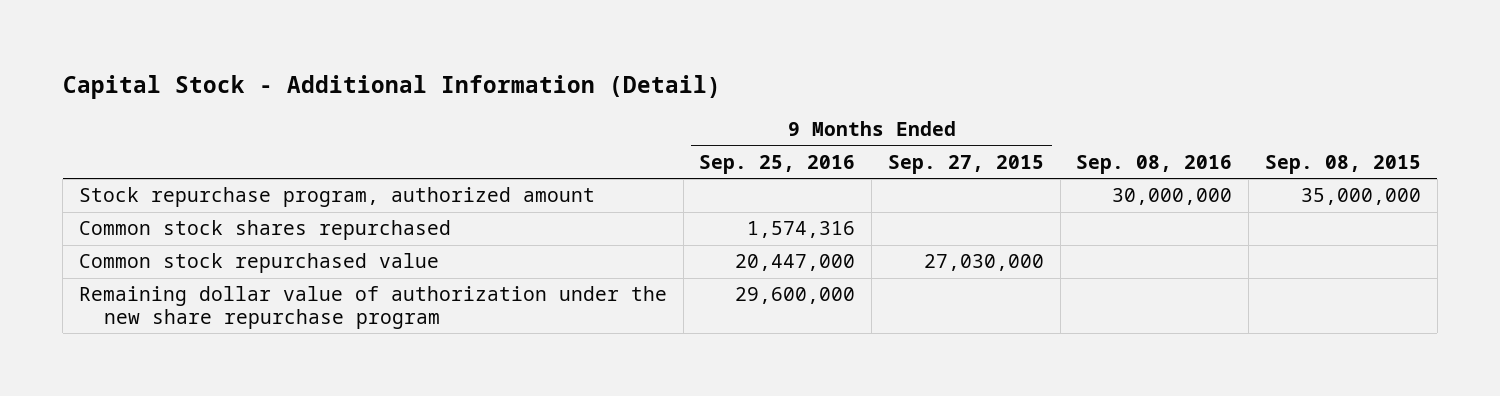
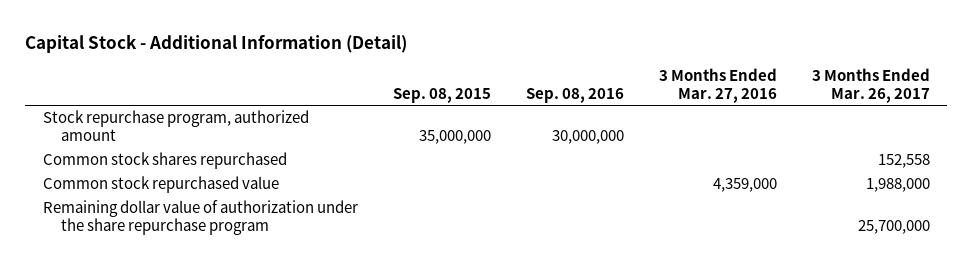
- | 9 Months Ended Sep. 25, 2016 | 9 Months Ended Sep. 27, 2015 | Sep. 08, 2016 | Sep. 08, 2015
+ | Sep. 08, 2015 | Sep. 08, 2016 | 3 Months Ended Mar. 27, 2016 | 3 Months Ended Mar. 26, 2017
- Remaining dollar value of authorization under the new share repurchase program | 29,600,000 | | |
+ Remaining dollar value of authorization under the share repurchase program | | | | 25,700,000

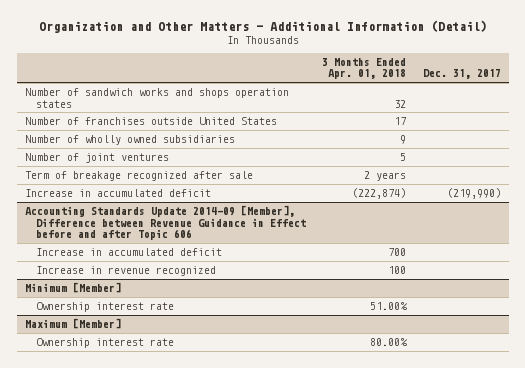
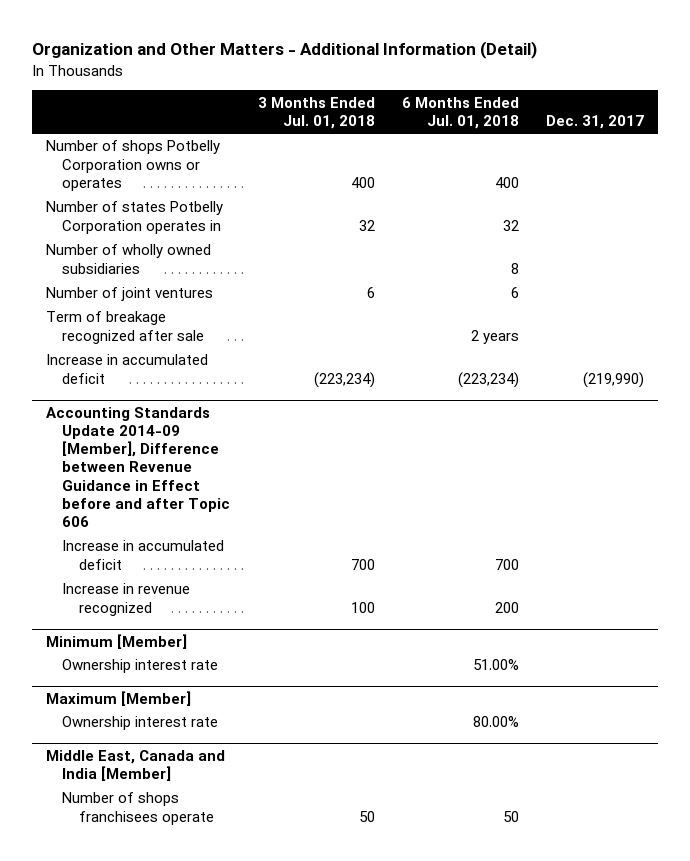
- | 3 Months Ended Apr. 01, 2018 | Dec. 31, 2017
+ | 3 Months Ended Jul. 01, 2018 | 6 Months Ended Jul. 01, 2018 | Dec. 31, 2017
- Number of sandwich works and shops operation states | 32 |
- Number of franchises outside United States | 17 |
+ Number of shops Potbelly Corporation owns or operates | 400 | 400 |
+ Number of states Potbelly Corporation operates in | 32 | 32 |
+ Middle East, Canada and India [Member]
+ Number of shops franchisees operate | 50 | 50 |

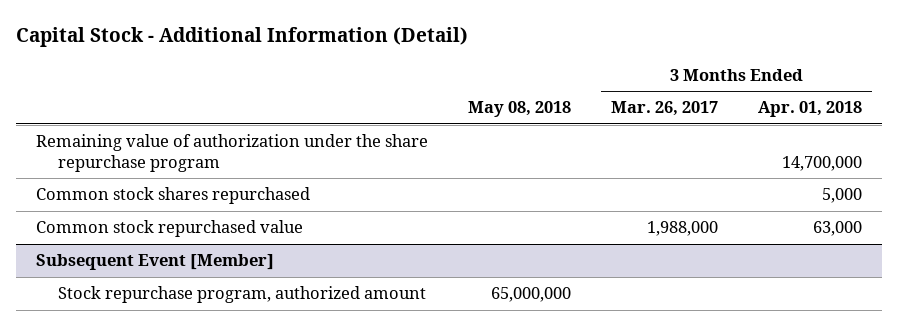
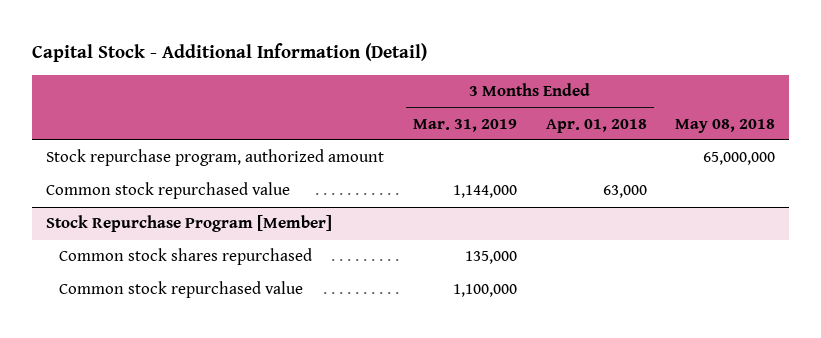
- | May 08, 2018 | 3 Months Ended Mar. 26, 2017 | 3 Months Ended Apr. 01, 2018
+ | 3 Months Ended Mar. 31, 2019 | 3 Months Ended Apr. 01, 2018 | May 08, 2018
- Remaining value of authorization under the share repurchase program | | | 14,700,000
- Common stock shares repurchased | | | 5,000
+ Stock repurchase program, authorized amount | | | 65,000,000
- Subsequent Event [Member]
- Stock repurchase program, authorized amount | 65,000,000 | |
+ Stock Repurchase Program [Member]
+ Common stock shares repurchased | 135,000 | |
+ Common stock repurchased value | 1,100,000 | |

